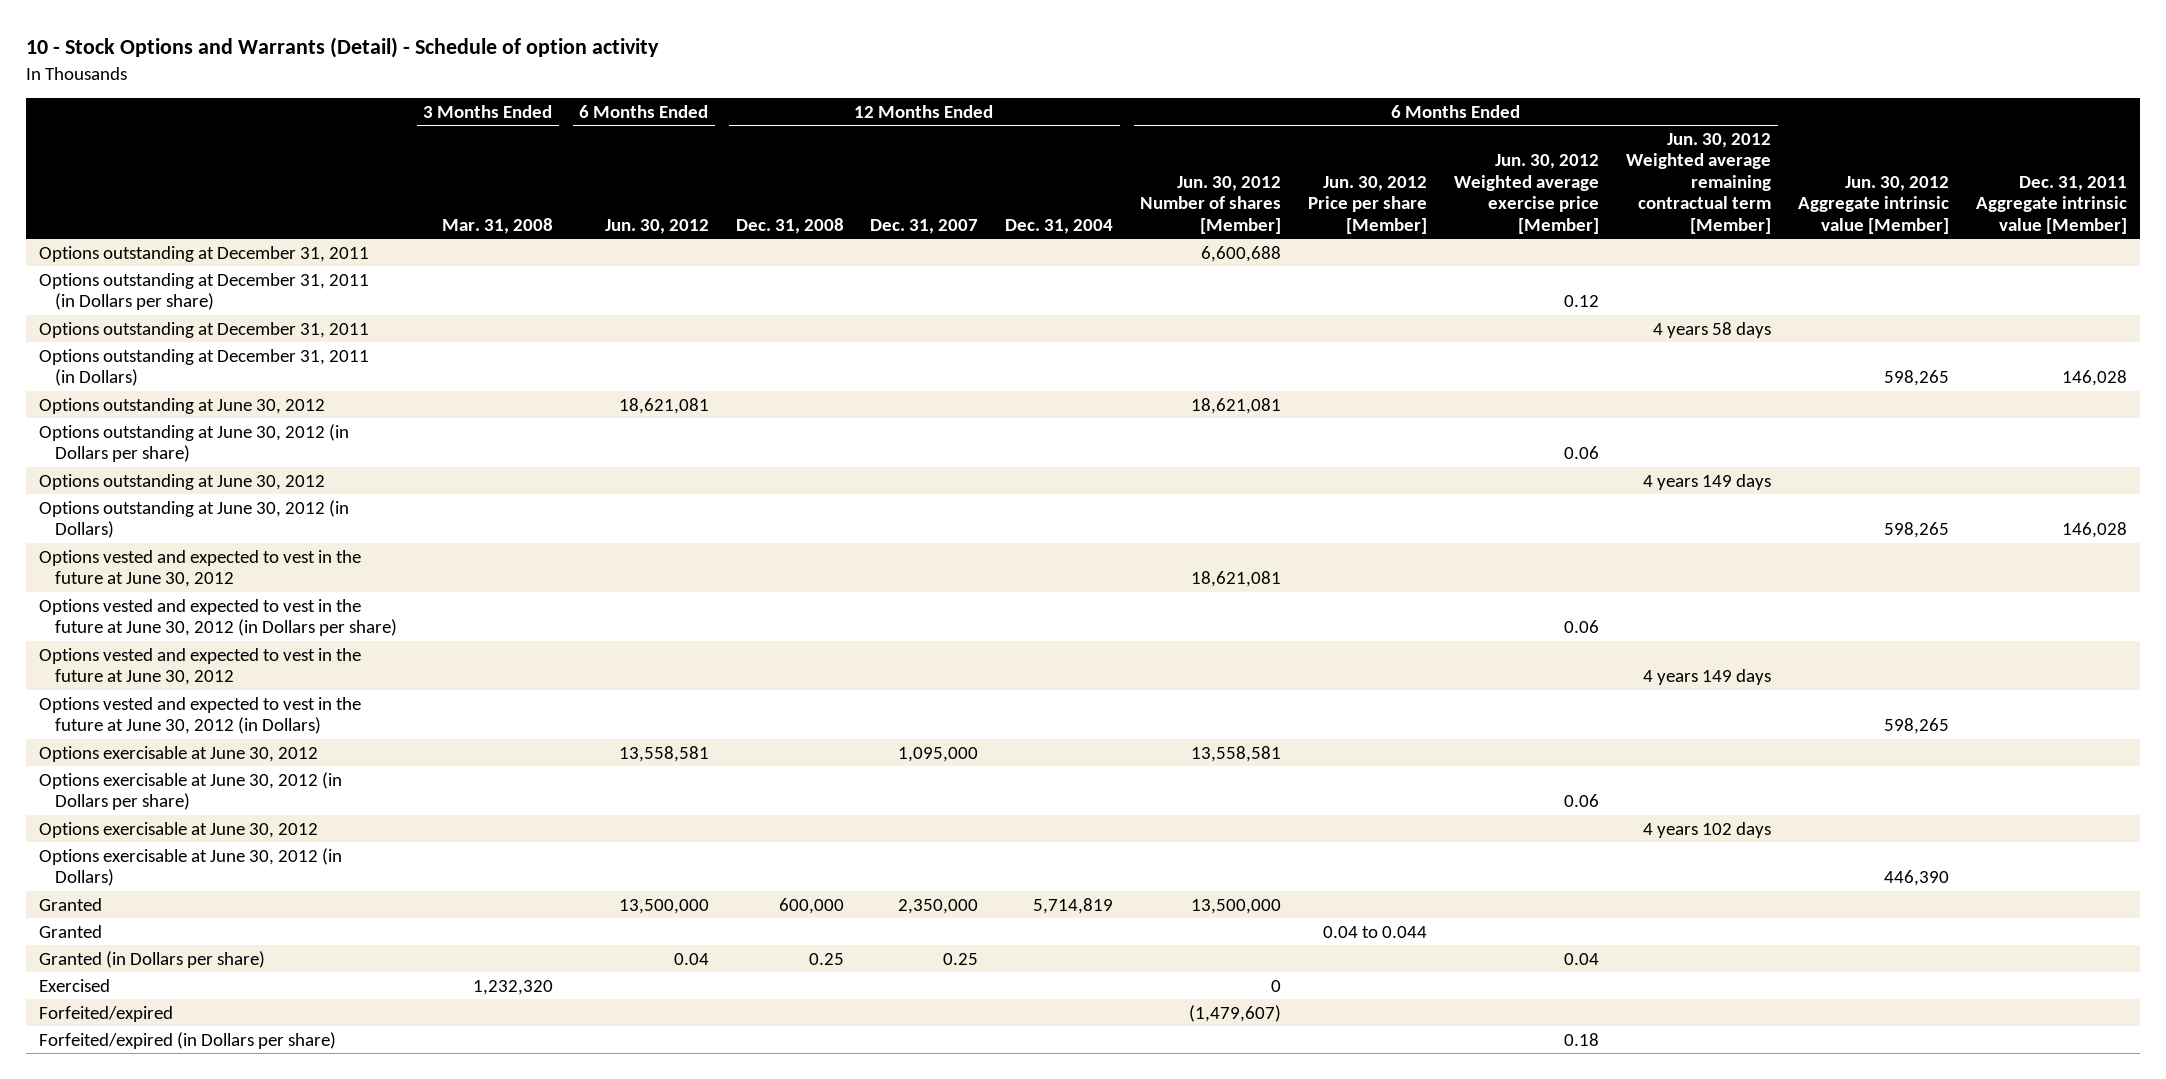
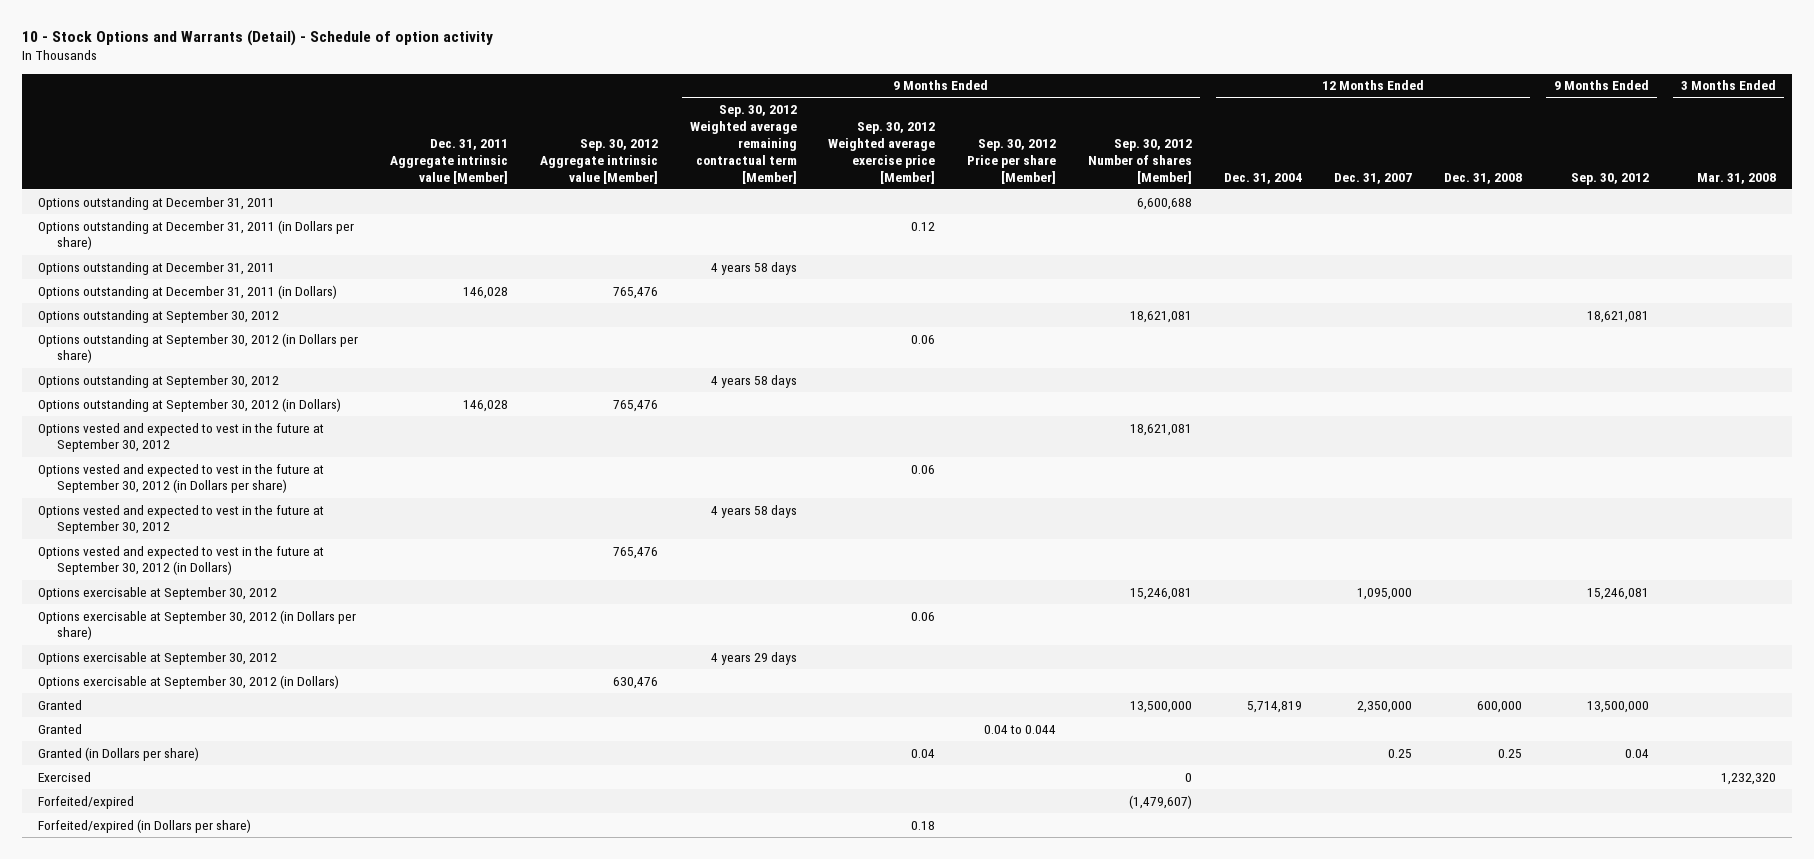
- | 3 Months Ended Mar. 31, 2008 | 6 Months Ended Jun. 30, 2012 | 12 Months Ended Dec. 31, 2008 | 12 Months Ended Dec. 31, 2007 | 12 Months Ended Dec. 31, 2004 | 6 Months Ended Jun. 30, 2012 Number of shares [Member] | 6 Months Ended Jun. 30, 2012 Price per share [Member] | 6 Months Ended Jun. 30, 2012 Weighted average exercise price [Member] | 6 Months Ended Jun. 30, 2012 Weighted average remaining contractual term [Member] | Jun. 30, 2012 Aggregate intrinsic value [Member] | Dec. 31, 2011 Aggregate intrinsic value [Member]
+ | Dec. 31, 2011 Aggregate intrinsic value [Member] | Sep. 30, 2012 Aggregate intrinsic value [Member] | 9 Months Ended Sep. 30, 2012 Weighted average remaining contractual term [Member] | 9 Months Ended Sep. 30, 2012 Weighted average exercise price [Member] | 9 Months Ended Sep. 30, 2012 Price per share [Member] | 9 Months Ended Sep. 30, 2012 Number of shares [Member] | 12 Months Ended Dec. 31, 2004 | 12 Months Ended Dec. 31, 2007 | 12 Months Ended Dec. 31, 2008 | 9 Months Ended Sep. 30, 2012 | 3 Months Ended Mar. 31, 2008
- Options outstanding at June 30, 2012 | | 18,621,081 | | | | 18,621,081 | | | | |
- Options outstanding at June 30, 2012 (in Dollars per share) | | | | | | | | 0.06 | | |
- Options outstanding at June 30, 2012 | | | | | | | | | 4 years 149 days | |
- Options outstanding at June 30, 2012 (in Dollars) | | | | | | | | | | 598,265 | 146,028
- Options vested and expected to vest in the future at June 30, 2012 | | | | | | 18,621,081 | | | | |
- Options vested and expected to vest in the future at June 30, 2012 (in Dollars per share) | | | | | | | | 0.06 | | |
- Options vested and expected to vest in the future at June 30, 2012 | | | | | | | | | 4 years 149 days | |
- Options vested and expected to vest in the future at June 30, 2012 (in Dollars) | | | | | | | | | | 598,265 |
- Options exercisable at June 30, 2012 | | 13,558,581 | | 1,095,000 | | 13,558,581 | | | | |
- Options exercisable at June 30, 2012 (in Dollars per share) | | | | | | | | 0.06 | | |
- Options exercisable at June 30, 2012 | | | | | | | | | 4 years 102 days | |
- Options exercisable at June 30, 2012 (in Dollars) | | | | | | | | | | 446,390 |
+ Options outstanding at September 30, 2012 | | | | | | 18,621,081 | | | | 18,621,081 |
+ Options outstanding at September 30, 2012 (in Dollars per share) | | | | 0.06 | | | | | | |
+ Options outstanding at September 30, 2012 | | | 4 years 58 days | | | | | | | |
+ Options outstanding at September 30, 2012 (in Dollars) | 146,028 | 765,476 | | | | | | | | |
+ Options vested and expected to vest in the future at September 30, 2012 | | | | | | 18,621,081 | | | | |
+ Options vested and expected to vest in the future at September 30, 2012 (in Dollars per share) | | | | 0.06 | | | | | | |
+ Options vested and expected to vest in the future at September 30, 2012 | | | 4 years 58 days | | | | | | | |
+ Options vested and expected to vest in the future at September 30, 2012 (in Dollars) | | 765,476 | | | | | | | | |
+ Options exercisable at September 30, 2012 | | | | | | 15,246,081 | | 1,095,000 | | 15,246,081 |
+ Options exercisable at September 30, 2012 (in Dollars per share) | | | | 0.06 | | | | | | |
+ Options exercisable at September 30, 2012 | | | 4 years 29 days | | | | | | | |
+ Options exercisable at September 30, 2012 (in Dollars) | | 630,476 | | | | | | | | |

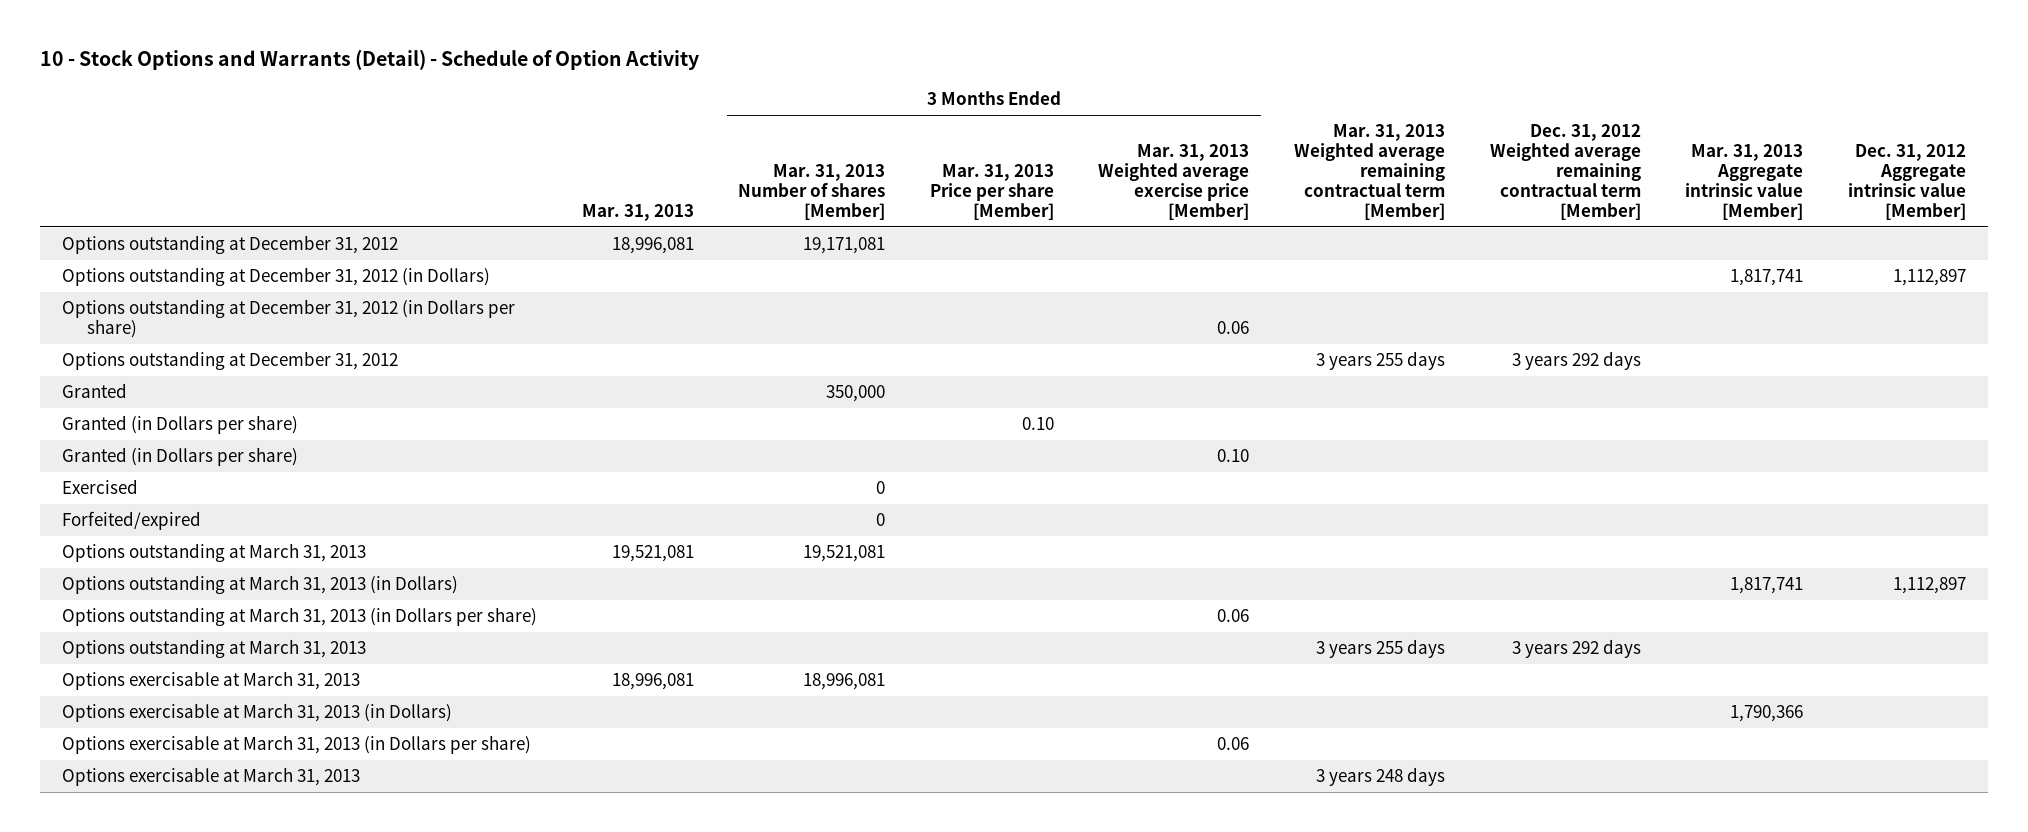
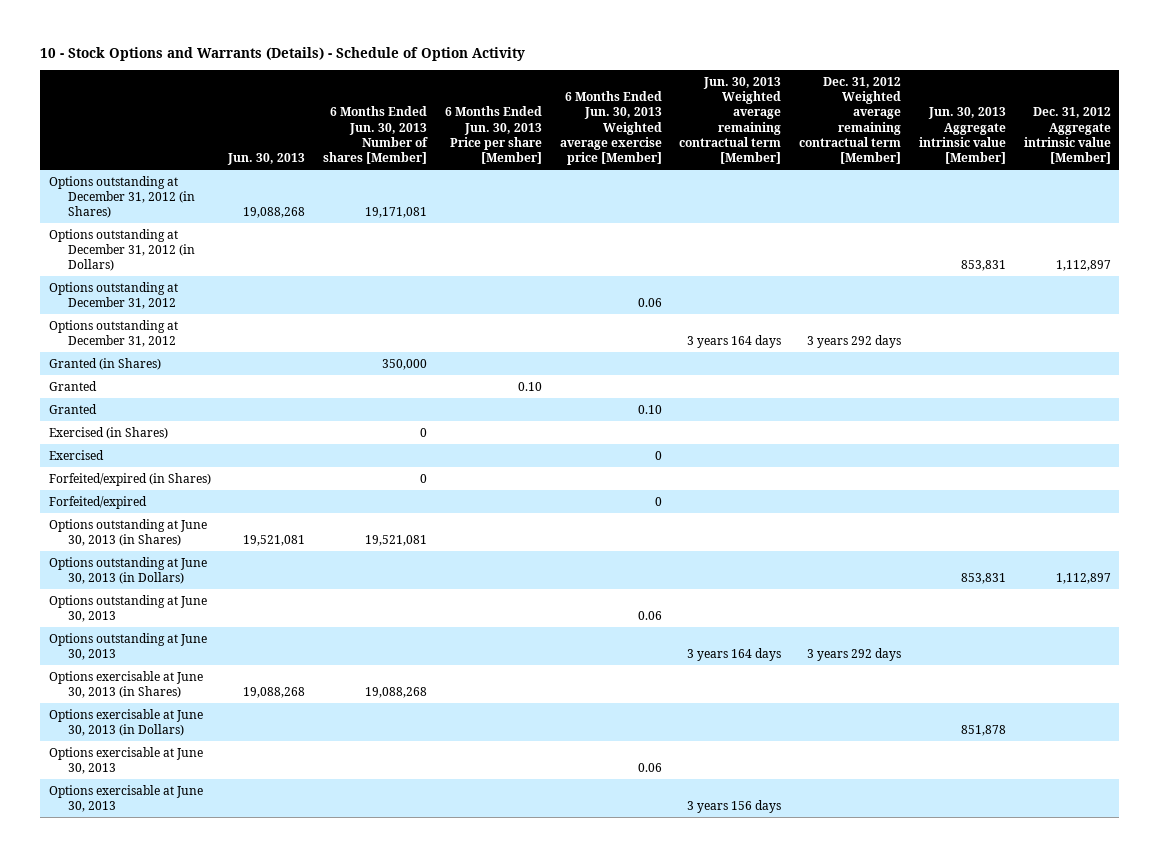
- 10 - Stock Options and Warrants (Detail) - Schedule of Option Activity
+ 10 - Stock Options and Warrants (Details) - Schedule of Option Activity
- | Mar. 31, 2013 | 3 Months Ended Mar. 31, 2013 Number of shares [Member] | 3 Months Ended Mar. 31, 2013 Price per share [Member] | 3 Months Ended Mar. 31, 2013 Weighted average exercise price [Member] | Mar. 31, 2013 Weighted average remaining contractual term [Member] | Dec. 31, 2012 Weighted average remaining contractual term [Member] | Mar. 31, 2013 Aggregate intrinsic value [Member] | Dec. 31, 2012 Aggregate intrinsic value [Member]
+ | Jun. 30, 2013 | 6 Months Ended Jun. 30, 2013 Number of shares [Member] | 6 Months Ended Jun. 30, 2013 Price per share [Member] | 6 Months Ended Jun. 30, 2013 Weighted average exercise price [Member] | Jun. 30, 2013 Weighted average remaining contractual term [Member] | Dec. 31, 2012 Weighted average remaining contractual term [Member] | Jun. 30, 2013 Aggregate intrinsic value [Member] | Dec. 31, 2012 Aggregate intrinsic value [Member]
+ Options outstanding at December 31, 2012 (in Shares) | 19,088,268 | 19,171,081 | | | | | |
- Options outstanding at December 31, 2012 (in Dollars per share) | | | | 0.06 | | | |
moved down: Options outstanding at December 31, 2012 | | | | 0.06 | | | |
+ Granted (in Shares) | | 350,000 | | | | | |
- Granted (in Dollars per share) | | | 0.10 | | | | |
- Granted (in Dollars per share) | | | | 0.10 | | | |
+ Granted | | | | 0.10 | | | |
+ Exercised (in Shares) | | 0 | | | | | |
+ Forfeited/expired (in Shares) | | 0 | | | | | |
- Options outstanding at March 31, 2013 | 19,521,081 | 19,521,081 | | | | | |
- Options outstanding at March 31, 2013 (in Dollars) | | | | | | | 1,817,741 | 1,112,897
- Options outstanding at March 31, 2013 (in Dollars per share) | | | | 0.06 | | | |
- Options outstanding at March 31, 2013 | | | | | 3 years 255 days | 3 years 292 days | |
- Options exercisable at March 31, 2013 | 18,996,081 | 18,996,081 | | | | | |
- Options exercisable at March 31, 2013 (in Dollars) | | | | | | | 1,790,366 |
- Options exercisable at March 31, 2013 (in Dollars per share) | | | | 0.06 | | | |
- Options exercisable at March 31, 2013 | | | | | 3 years 248 days | | |
+ Options outstanding at June 30, 2013 (in Shares) | 19,521,081 | 19,521,081 | | | | | |
+ Options outstanding at June 30, 2013 (in Dollars) | | | | | | | 853,831 | 1,112,897
+ Options outstanding at June 30, 2013 | | | | 0.06 | | | |
+ Options outstanding at June 30, 2013 | | | | | 3 years 164 days | 3 years 292 days | |
+ Options exercisable at June 30, 2013 (in Shares) | 19,088,268 | 19,088,268 | | | | | |
+ Options exercisable at June 30, 2013 (in Dollars) | | | | | | | 851,878 |
+ Options exercisable at June 30, 2013 | | | | 0.06 | | | |
+ Options exercisable at June 30, 2013 | | | | | 3 years 156 days | | |

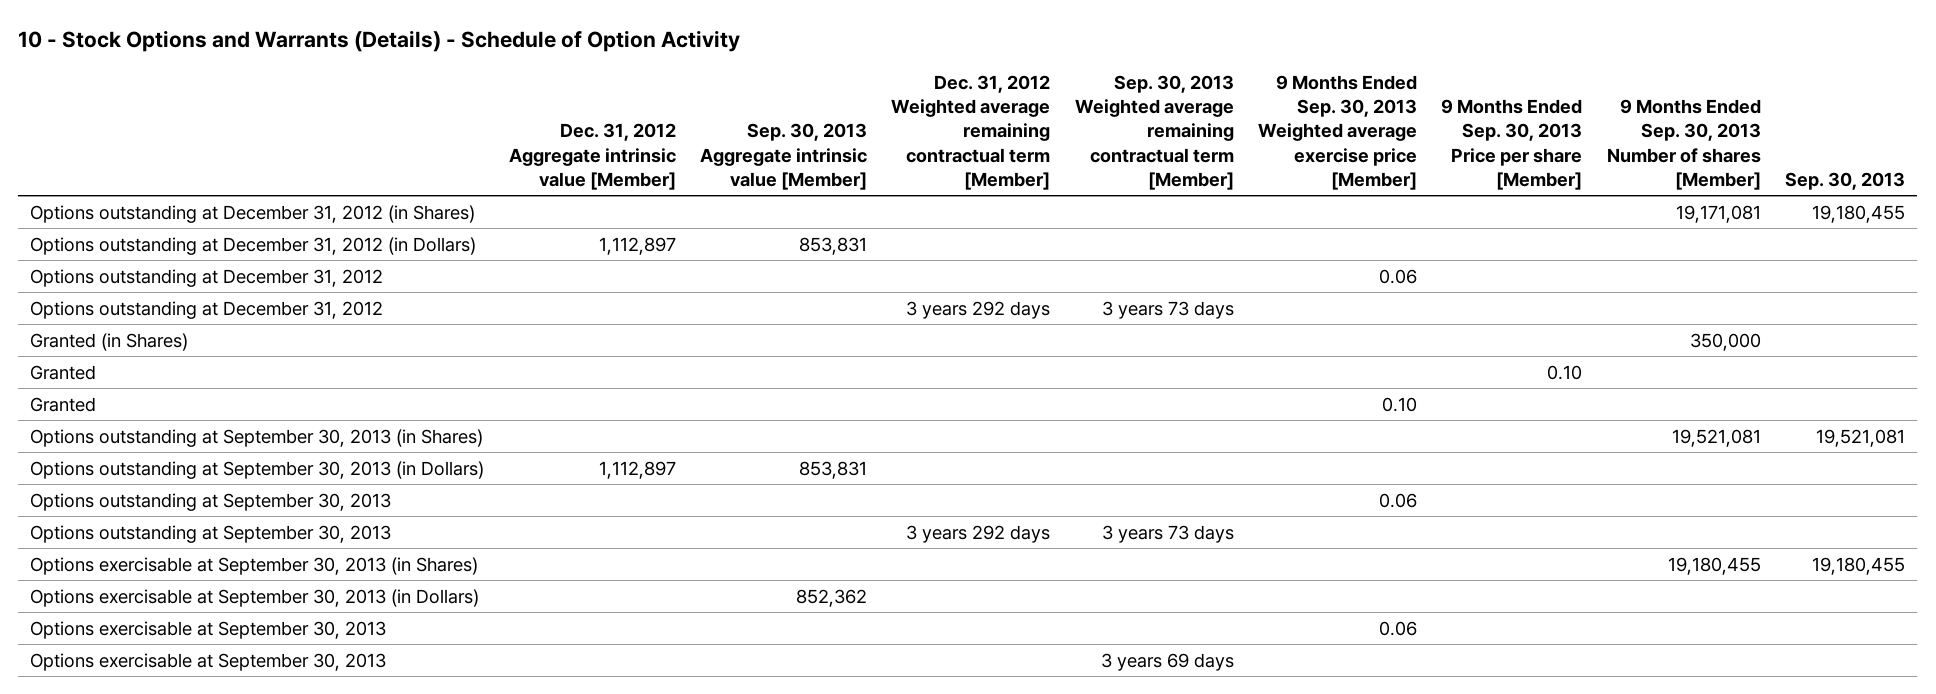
- | Jun. 30, 2013 | 6 Months Ended Jun. 30, 2013 Number of shares [Member] | 6 Months Ended Jun. 30, 2013 Price per share [Member] | 6 Months Ended Jun. 30, 2013 Weighted average exercise price [Member] | Jun. 30, 2013 Weighted average remaining contractual term [Member] | Dec. 31, 2012 Weighted average remaining contractual term [Member] | Jun. 30, 2013 Aggregate intrinsic value [Member] | Dec. 31, 2012 Aggregate intrinsic value [Member]
+ | Dec. 31, 2012 Aggregate intrinsic value [Member] | Sep. 30, 2013 Aggregate intrinsic value [Member] | Dec. 31, 2012 Weighted average remaining contractual term [Member] | Sep. 30, 2013 Weighted average remaining contractual term [Member] | 9 Months Ended Sep. 30, 2013 Weighted average exercise price [Member] | 9 Months Ended Sep. 30, 2013 Price per share [Member] | 9 Months Ended Sep. 30, 2013 Number of shares [Member] | Sep. 30, 2013
- Exercised (in Shares) | | 0 | | | | | |
- Exercised | | | | 0 | | | |
- Forfeited/expired (in Shares) | | 0 | | | | | |
- Forfeited/expired | | | | 0 | | | |
- Options outstanding at June 30, 2013 (in Shares) | 19,521,081 | 19,521,081 | | | | | |
- Options outstanding at June 30, 2013 (in Dollars) | | | | | | | 853,831 | 1,112,897
- Options outstanding at June 30, 2013 | | | | 0.06 | | | |
- Options outstanding at June 30, 2013 | | | | | 3 years 164 days | 3 years 292 days | |
- Options exercisable at June 30, 2013 (in Shares) | 19,088,268 | 19,088,268 | | | | | |
- Options exercisable at June 30, 2013 (in Dollars) | | | | | | | 851,878 |
- Options exercisable at June 30, 2013 | | | | 0.06 | | | |
- Options exercisable at June 30, 2013 | | | | | 3 years 156 days | | |
+ Options outstanding at September 30, 2013 (in Shares) | | | | | | | 19,521,081 | 19,521,081
+ Options outstanding at September 30, 2013 (in Dollars) | 1,112,897 | 853,831 | | | | | |
+ Options outstanding at September 30, 2013 | | | | | 0.06 | | |
+ Options outstanding at September 30, 2013 | | | 3 years 292 days | 3 years 73 days | | | |
+ Options exercisable at September 30, 2013 (in Shares) | | | | | | | 19,180,455 | 19,180,455
+ Options exercisable at September 30, 2013 (in Dollars) | | 852,362 | | | | | |
+ Options exercisable at September 30, 2013 | | | | | 0.06 | | |
+ Options exercisable at September 30, 2013 | | | | 3 years 69 days | | | |

